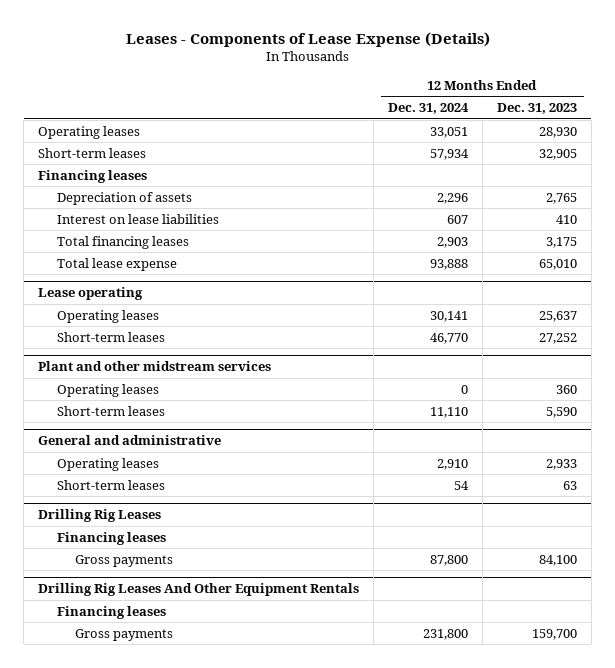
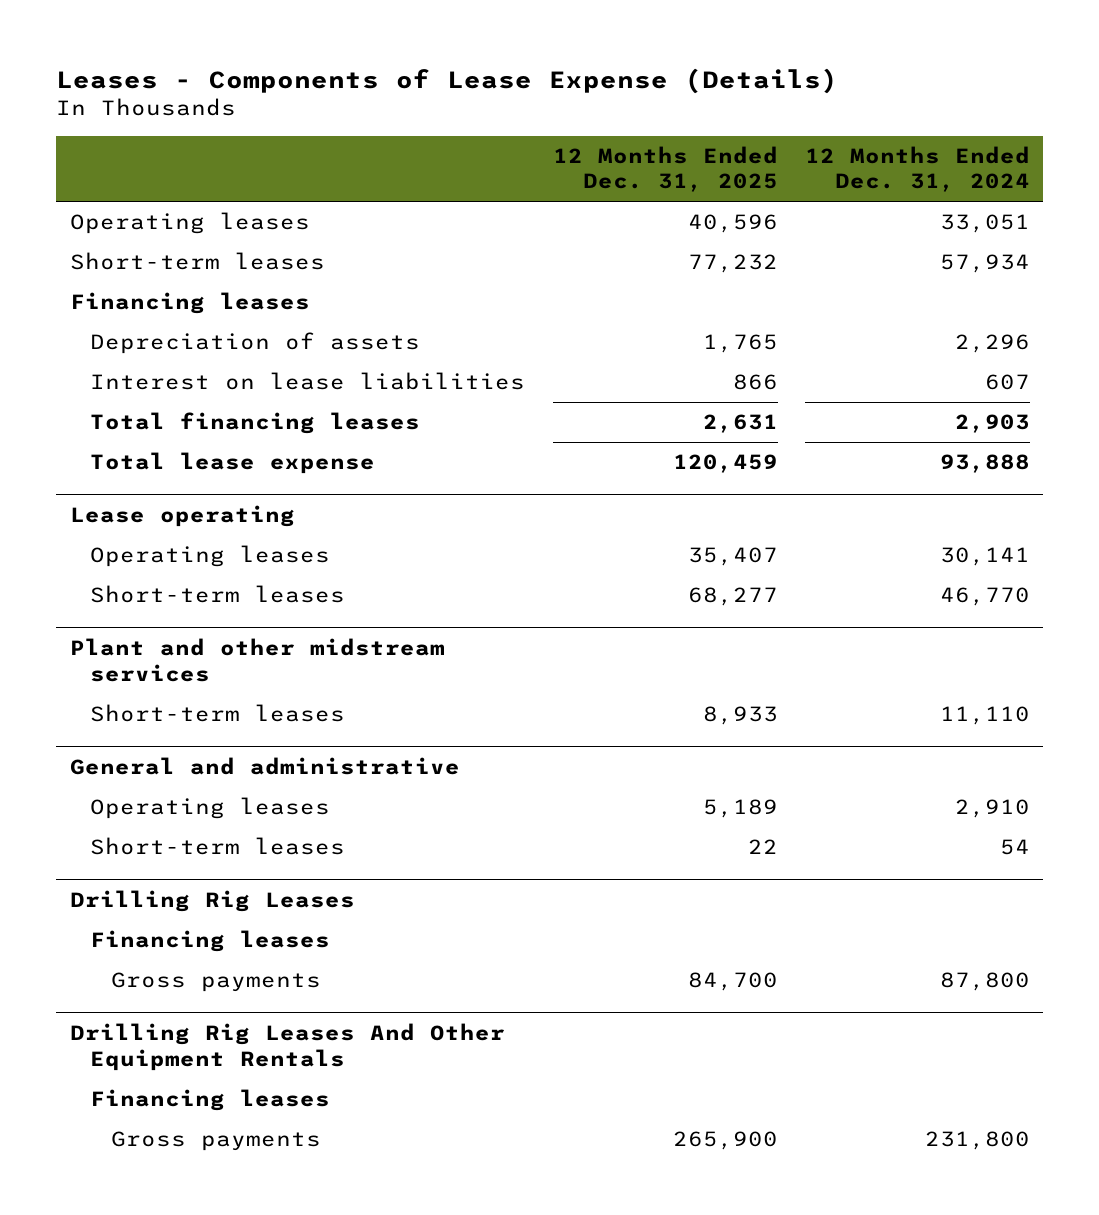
- | 12 Months Ended Dec. 31, 2024 | 12 Months Ended Dec. 31, 2023
+ | 12 Months Ended Dec. 31, 2025 | 12 Months Ended Dec. 31, 2024
@ Plant and other midstream services
- Operating leases | 0 | 360

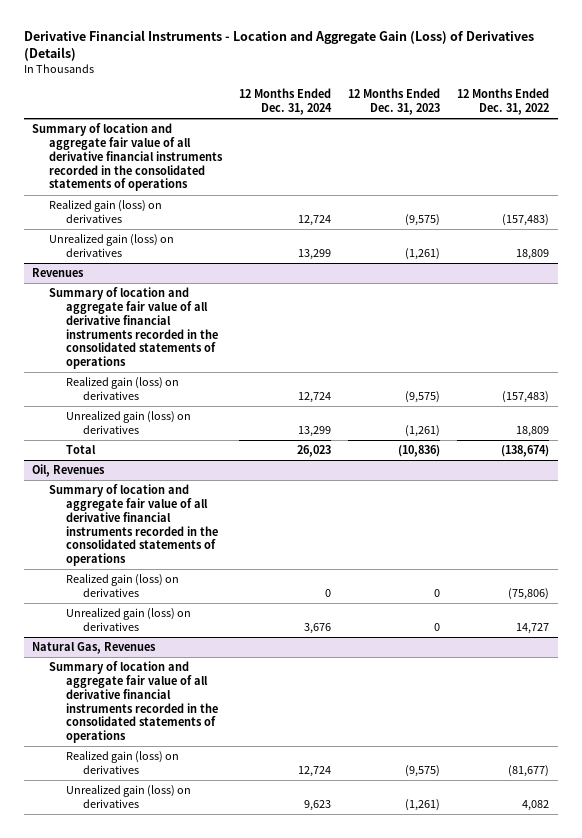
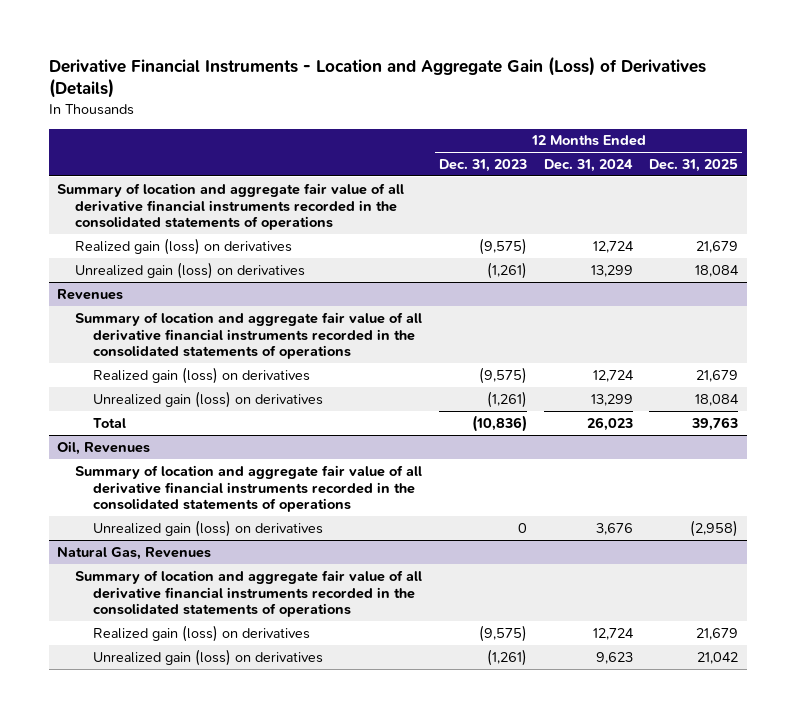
- | 12 Months Ended Dec. 31, 2024 | 12 Months Ended Dec. 31, 2023 | 12 Months Ended Dec. 31, 2022
+ | 12 Months Ended Dec. 31, 2023 | 12 Months Ended Dec. 31, 2024 | 12 Months Ended Dec. 31, 2025
@ Oil, Revenues
- Realized gain (loss) on derivatives | 0 | 0 | (75,806)

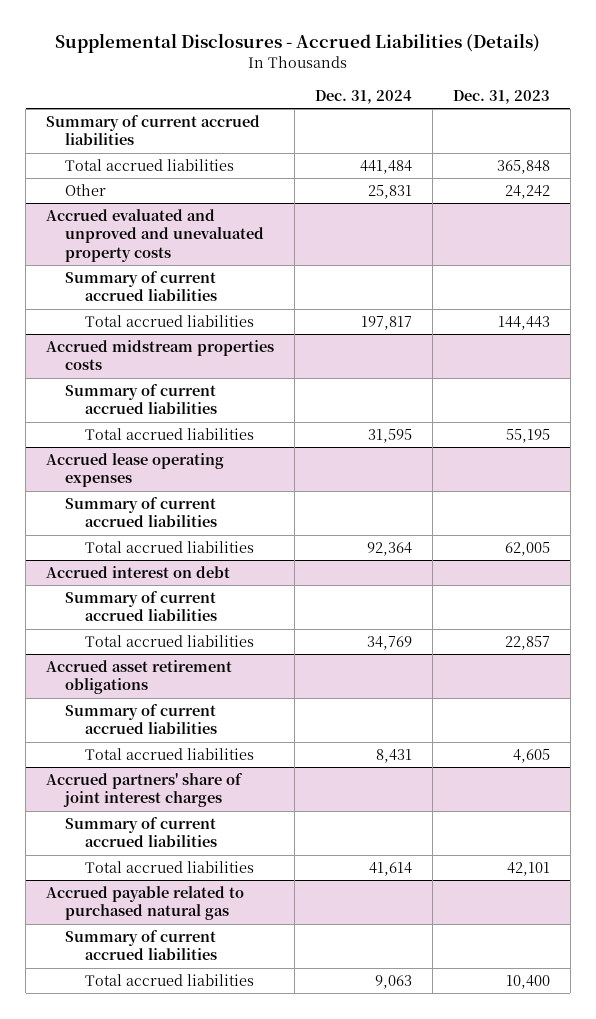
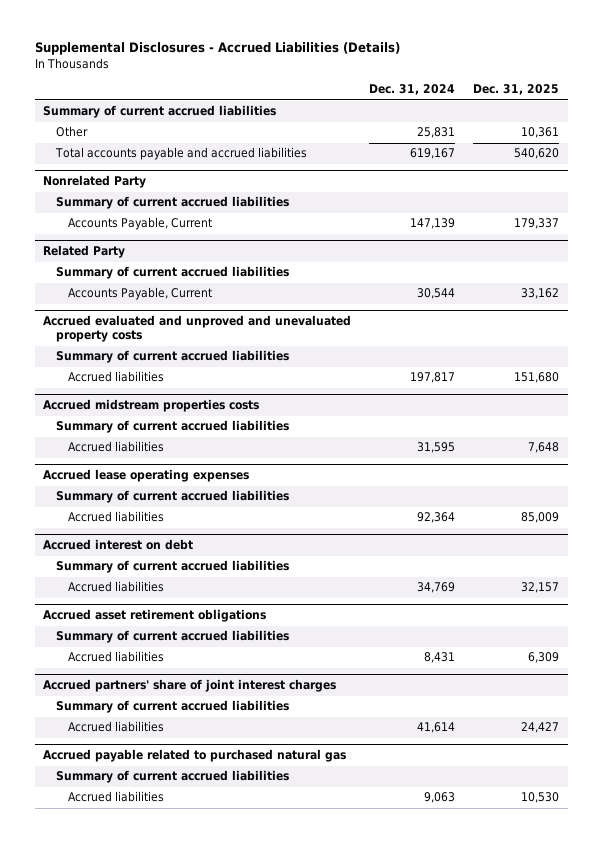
- | Dec. 31, 2024 | Dec. 31, 2023
+ | Dec. 31, 2024 | Dec. 31, 2025
- Total accrued liabilities | 441,484 | 365,848
+ Total accounts payable and accrued liabilities | 619,167 | 540,620
+ Nonrelated Party
+ Summary of current accrued liabilities
+ Accounts Payable, Current | 147,139 | 179,337
+ Related Party
+ Summary of current accrued liabilities
+ Accounts Payable, Current | 30,544 | 33,162
@ Accrued evaluated and unproved and unevaluated property costs
- Total accrued liabilities | 197,817 | 144,443
+ Accrued liabilities | 197,817 | 151,680
@ Accrued midstream properties costs
- Total accrued liabilities | 31,595 | 55,195
+ Accrued liabilities | 31,595 | 7,648
@ Accrued lease operating expenses
- Total accrued liabilities | 92,364 | 62,005
+ Accrued liabilities | 92,364 | 85,009
@ Accrued interest on debt
- Total accrued liabilities | 34,769 | 22,857
+ Accrued liabilities | 34,769 | 32,157
@ Accrued asset retirement obligations
- Total accrued liabilities | 8,431 | 4,605
+ Accrued liabilities | 8,431 | 6,309
@ Accrued partners' share of joint interest charges
- Total accrued liabilities | 41,614 | 42,101
+ Accrued liabilities | 41,614 | 24,427
@ Accrued payable related to purchased natural gas
- Total accrued liabilities | 9,063 | 10,400
+ Accrued liabilities | 9,063 | 10,530

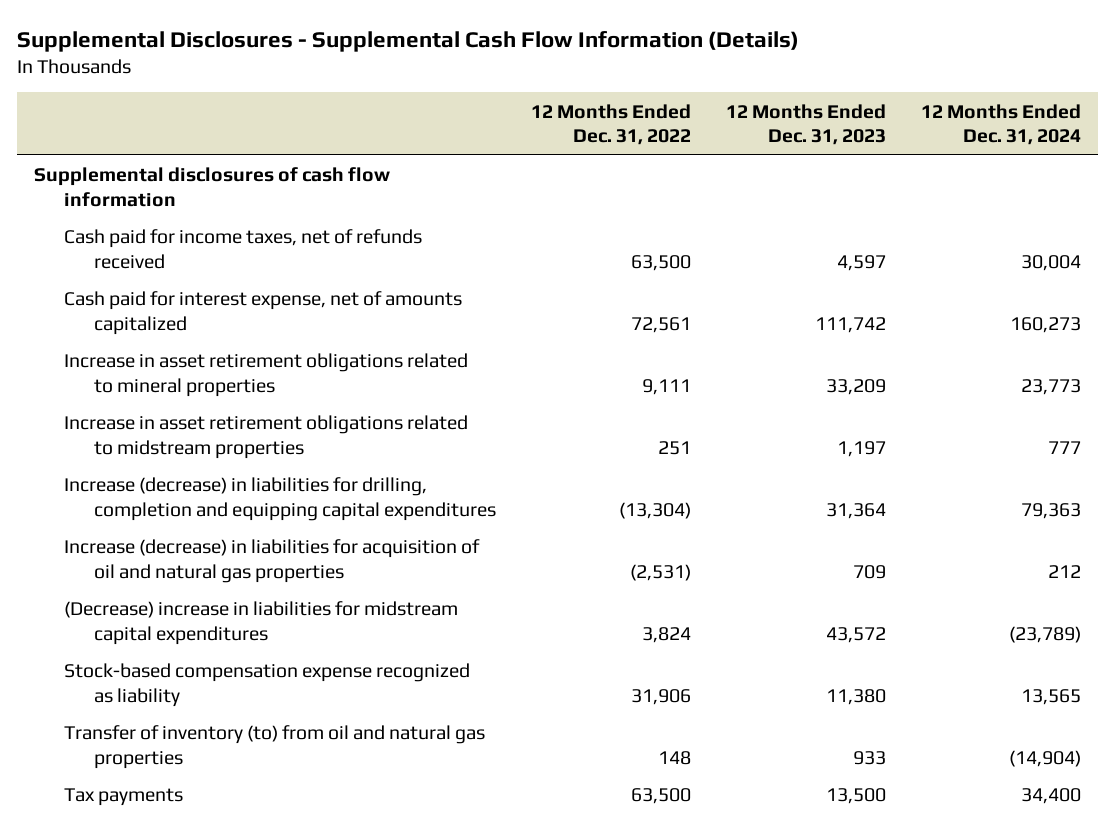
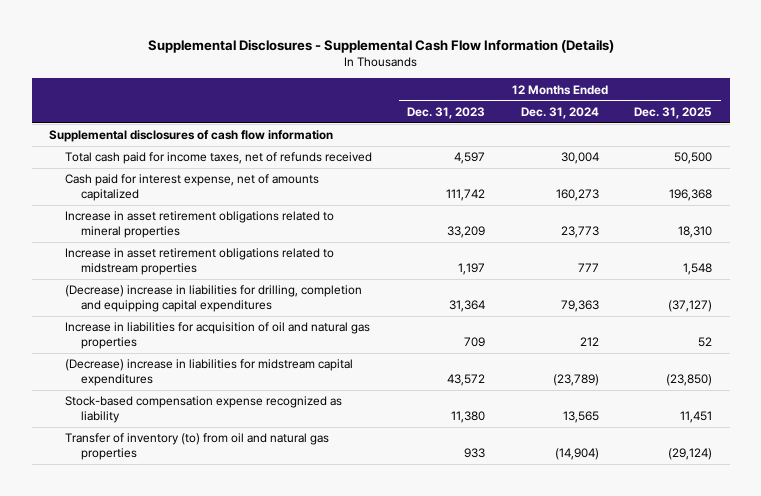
- | 12 Months Ended Dec. 31, 2022 | 12 Months Ended Dec. 31, 2023 | 12 Months Ended Dec. 31, 2024
+ | 12 Months Ended Dec. 31, 2023 | 12 Months Ended Dec. 31, 2024 | 12 Months Ended Dec. 31, 2025
- Cash paid for income taxes, net of refunds received | 63,500 | 4,597 | 30,004
+ Total cash paid for income taxes, net of refunds received | 4,597 | 30,004 | 50,500
- Increase (decrease) in liabilities for drilling, completion and equipping capital expenditures | (13,304) | 31,364 | 79,363
- Increase (decrease) in liabilities for acquisition of oil and natural gas properties | (2,531) | 709 | 212
+ (Decrease) increase in liabilities for drilling, completion and equipping capital expenditures | 31,364 | 79,363 | (37,127)
+ Increase in liabilities for acquisition of oil and natural gas properties | 709 | 212 | 52
- Tax payments | 63,500 | 13,500 | 34,400

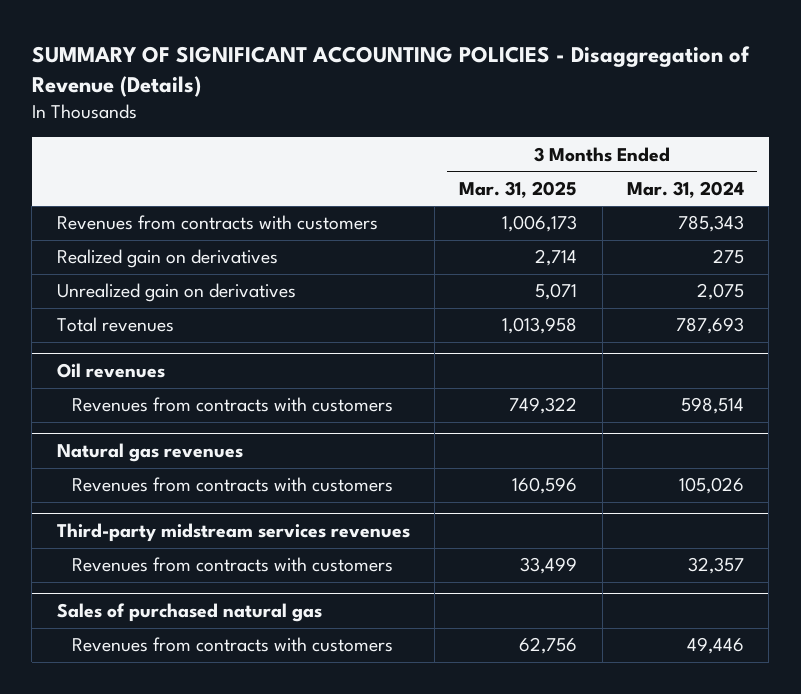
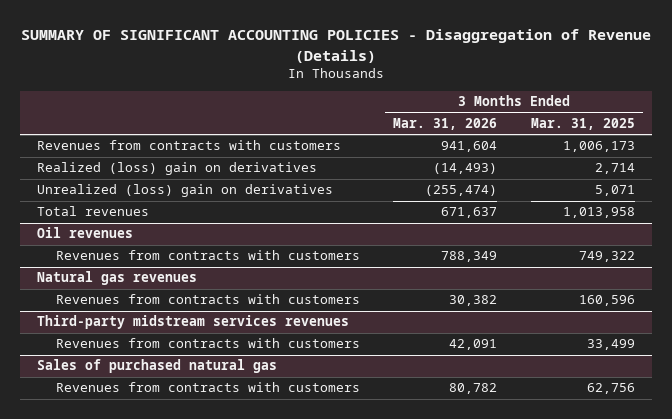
- | 3 Months Ended Mar. 31, 2025 | 3 Months Ended Mar. 31, 2024
+ | 3 Months Ended Mar. 31, 2026 | 3 Months Ended Mar. 31, 2025
- Realized gain on derivatives | 2,714 | 275
- Unrealized gain on derivatives | 5,071 | 2,075
+ Realized (loss) gain on derivatives | (14,493) | 2,714
+ Unrealized (loss) gain on derivatives | (255,474) | 5,071

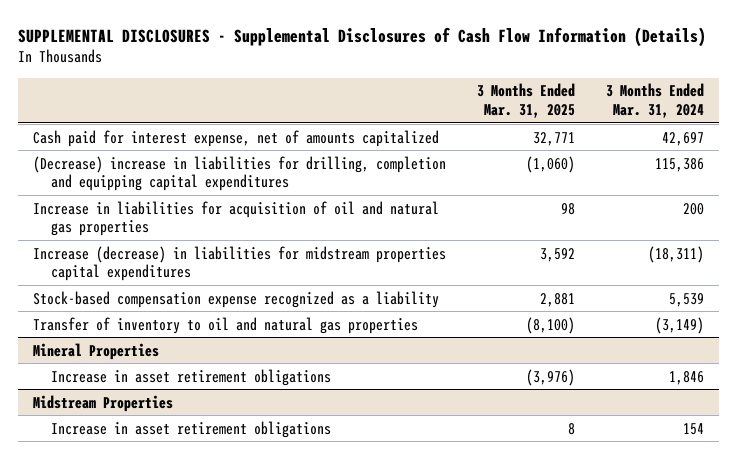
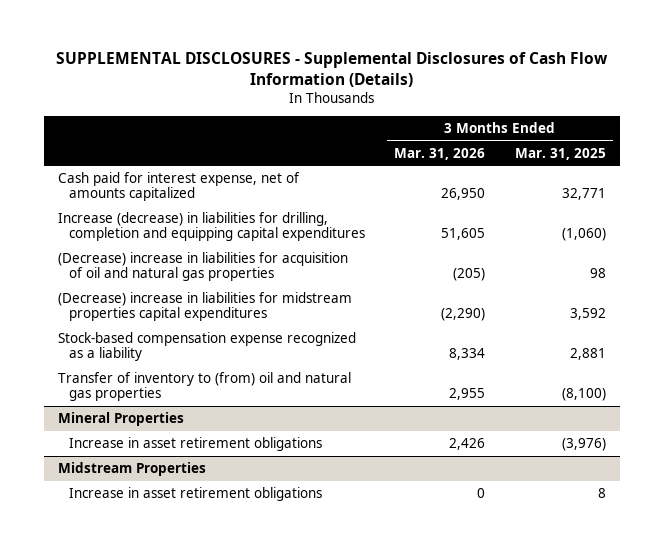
- | 3 Months Ended Mar. 31, 2025 | 3 Months Ended Mar. 31, 2024
+ | 3 Months Ended Mar. 31, 2026 | 3 Months Ended Mar. 31, 2025
- (Decrease) increase in liabilities for drilling, completion and equipping capital expenditures | (1,060) | 115,386
- Increase in liabilities for acquisition of oil and natural gas properties | 98 | 200
- Increase (decrease) in liabilities for midstream properties capital expenditures | 3,592 | (18,311)
+ Increase (decrease) in liabilities for drilling, completion and equipping capital expenditures | 51,605 | (1,060)
+ (Decrease) increase in liabilities for acquisition of oil and natural gas properties | (205) | 98
+ (Decrease) increase in liabilities for midstream properties capital expenditures | (2,290) | 3,592
- Transfer of inventory to oil and natural gas properties | (8,100) | (3,149)
+ Transfer of inventory to (from) oil and natural gas properties | 2,955 | (8,100)

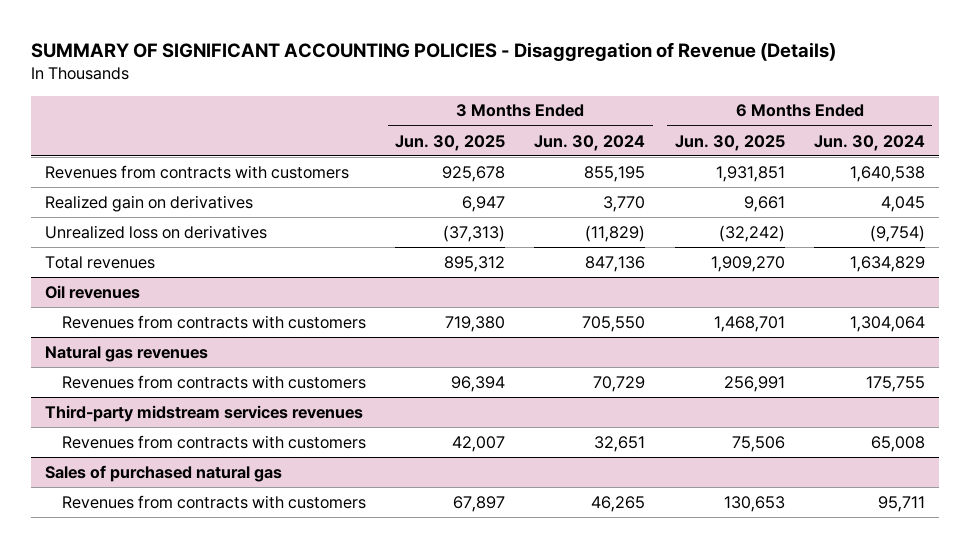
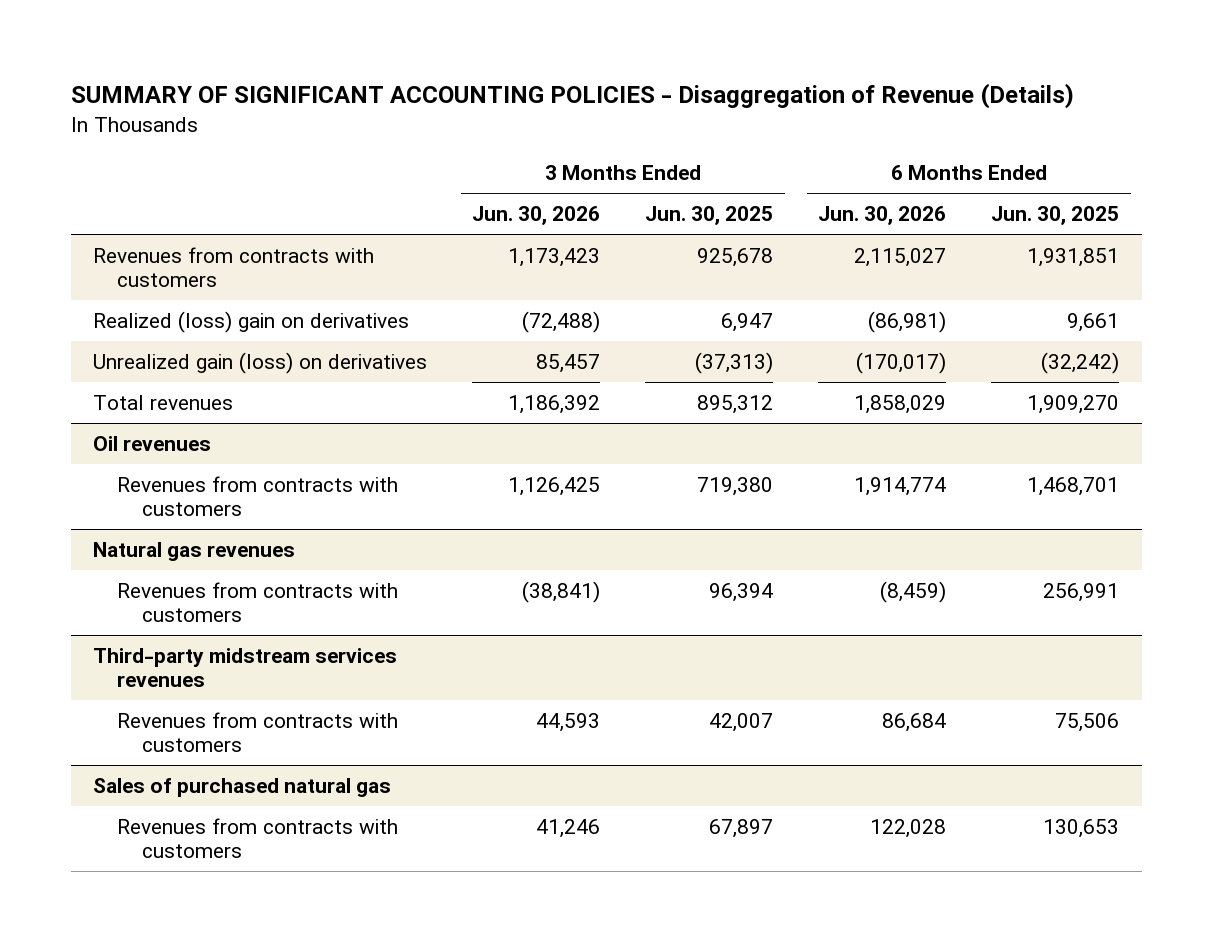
- | 3 Months Ended Jun. 30, 2025 | 3 Months Ended Jun. 30, 2024 | 6 Months Ended Jun. 30, 2025 | 6 Months Ended Jun. 30, 2024
+ | 3 Months Ended Jun. 30, 2026 | 3 Months Ended Jun. 30, 2025 | 6 Months Ended Jun. 30, 2026 | 6 Months Ended Jun. 30, 2025
- Realized gain on derivatives | 6,947 | 3,770 | 9,661 | 4,045
- Unrealized loss on derivatives | (37,313) | (11,829) | (32,242) | (9,754)
+ Realized (loss) gain on derivatives | (72,488) | 6,947 | (86,981) | 9,661
+ Unrealized gain (loss) on derivatives | 85,457 | (37,313) | (170,017) | (32,242)

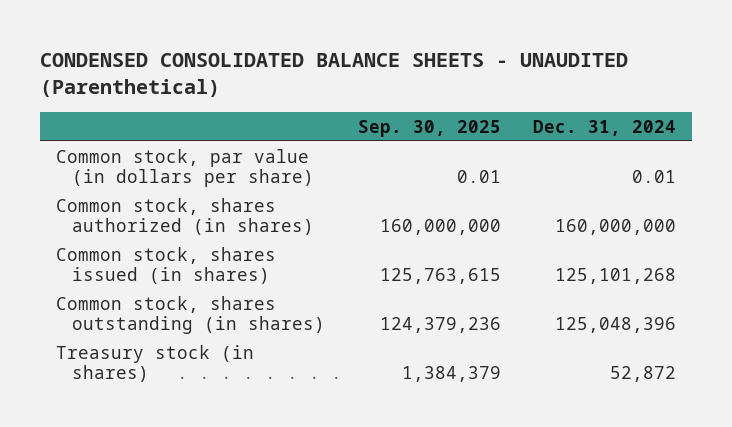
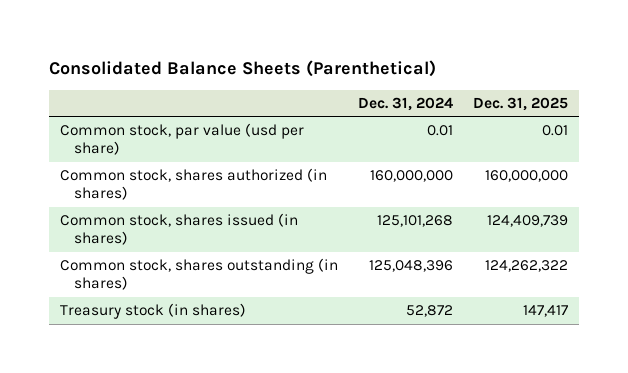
- CONDENSED CONSOLIDATED BALANCE SHEETS - UNAUDITED (Parenthetical)
+ Consolidated Balance Sheets (Parenthetical)
- | Sep. 30, 2025 | Dec. 31, 2024
+ | Dec. 31, 2024 | Dec. 31, 2025
- Common stock, par value (in dollars per share) | 0.01 | 0.01
+ Common stock, par value (usd per share) | 0.01 | 0.01

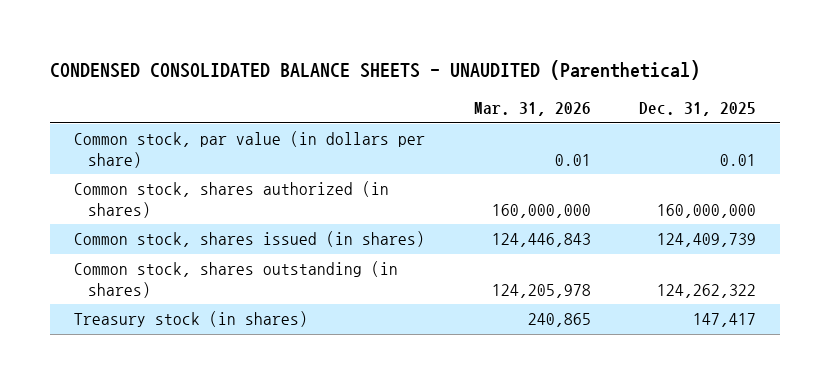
- Consolidated Balance Sheets (Parenthetical)
+ CONDENSED CONSOLIDATED BALANCE SHEETS - UNAUDITED (Parenthetical)
- | Dec. 31, 2024 | Dec. 31, 2025
+ | Mar. 31, 2026 | Dec. 31, 2025
- Common stock, par value (usd per share) | 0.01 | 0.01
+ Common stock, par value (in dollars per share) | 0.01 | 0.01

